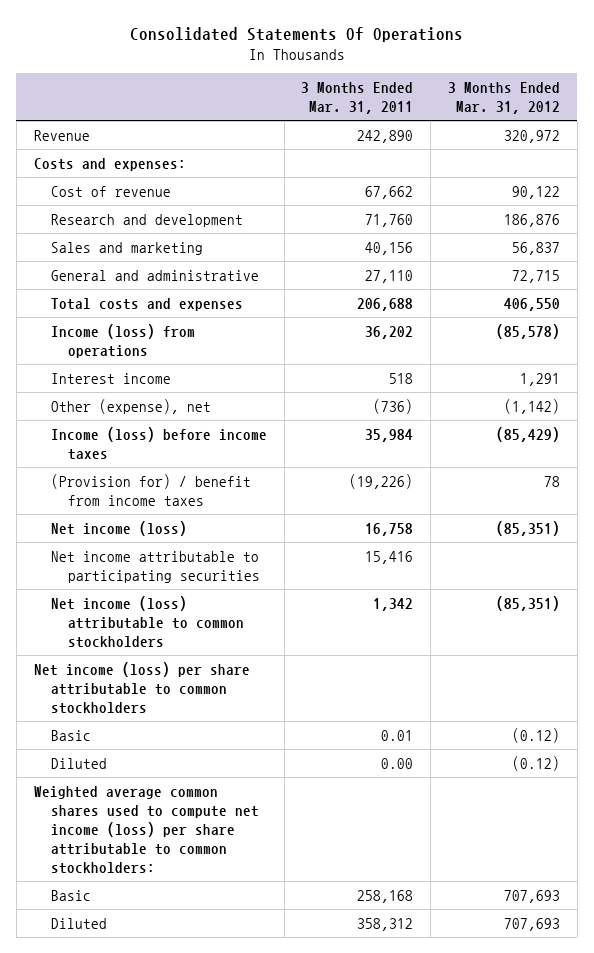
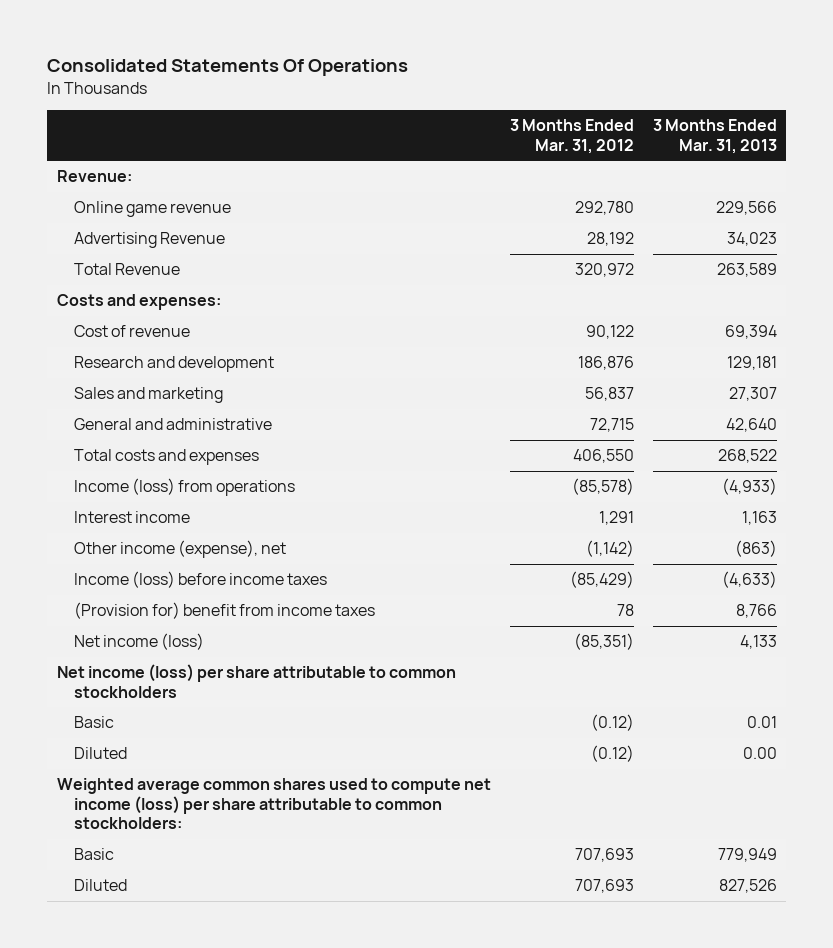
- | 3 Months Ended Mar. 31, 2011 | 3 Months Ended Mar. 31, 2012
+ | 3 Months Ended Mar. 31, 2012 | 3 Months Ended Mar. 31, 2013
- Revenue | 242,890 | 320,972
+ Revenue:
+ Online game revenue | 292,780 | 229,566
+ Advertising Revenue | 28,192 | 34,023
+ Total Revenue | 320,972 | 263,589
- Other (expense), net | (736) | (1,142)
+ Other income (expense), net | (1,142) | (863)
- (Provision for) / benefit from income taxes | (19,226) | 78
+ (Provision for) benefit from income taxes | 78 | 8,766
- Net income attributable to participating securities | 15,416 |
- Net income (loss) attributable to common stockholders | 1,342 | (85,351)

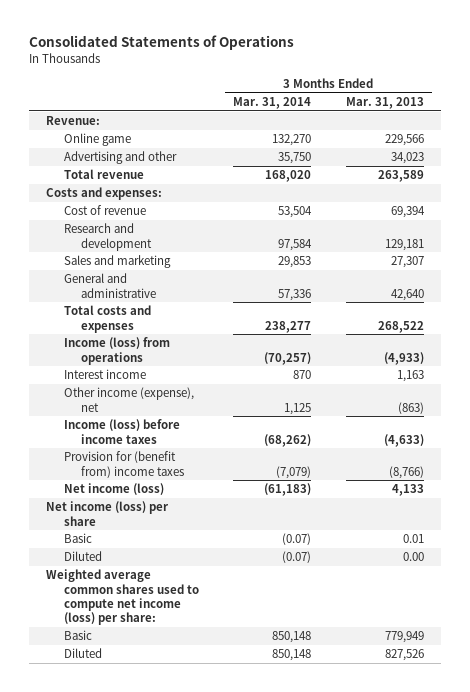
- Consolidated Statements Of Operations
+ Consolidated Statements of Operations
- | 3 Months Ended Mar. 31, 2012 | 3 Months Ended Mar. 31, 2013
+ | 3 Months Ended Mar. 31, 2014 | 3 Months Ended Mar. 31, 2013
- Online game revenue | 292,780 | 229,566
- Advertising Revenue | 28,192 | 34,023
- Total Revenue | 320,972 | 263,589
+ Online game | 132,270 | 229,566
+ Advertising and other | 35,750 | 34,023
+ Total revenue | 168,020 | 263,589
- (Provision for) benefit from income taxes | 78 | 8,766
+ Provision for (benefit from) income taxes | (7,079) | (8,766)
- Net income (loss) per share attributable to common stockholders
+ Net income (loss) per share
- Weighted average common shares used to compute net income (loss) per share attributable to common stockholders:
+ Weighted average common shares used to compute net income (loss) per share:

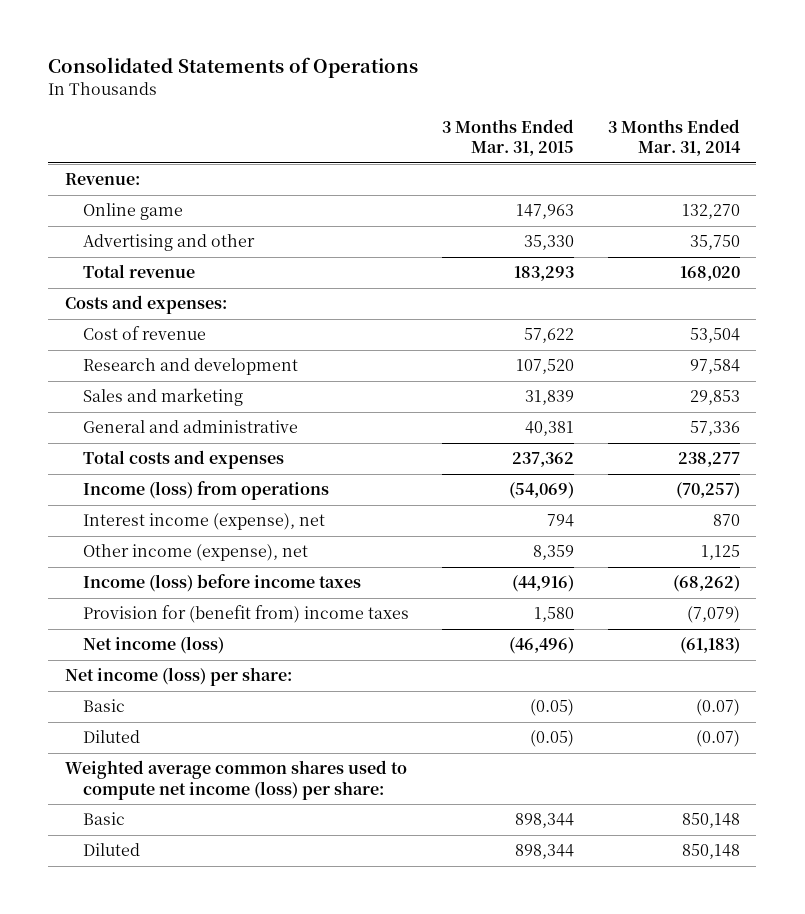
- | 3 Months Ended Mar. 31, 2014 | 3 Months Ended Mar. 31, 2013
+ | 3 Months Ended Mar. 31, 2015 | 3 Months Ended Mar. 31, 2014
- Interest income | 870 | 1,163
+ Interest income (expense), net | 794 | 870
- Net income (loss) per share
+ Net income (loss) per share:

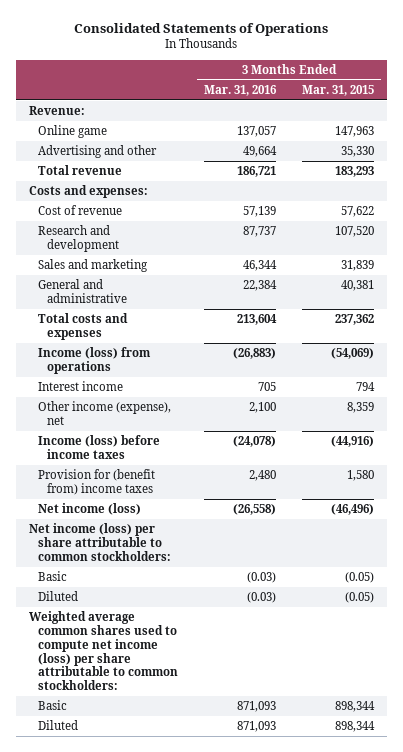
- | 3 Months Ended Mar. 31, 2015 | 3 Months Ended Mar. 31, 2014
+ | 3 Months Ended Mar. 31, 2016 | 3 Months Ended Mar. 31, 2015
- Interest income (expense), net | 794 | 870
+ Interest income | 705 | 794
- Net income (loss) per share:
+ Net income (loss) per share attributable to common stockholders:
- Weighted average common shares used to compute net income (loss) per share:
+ Weighted average common shares used to compute net income (loss) per share attributable to common stockholders:

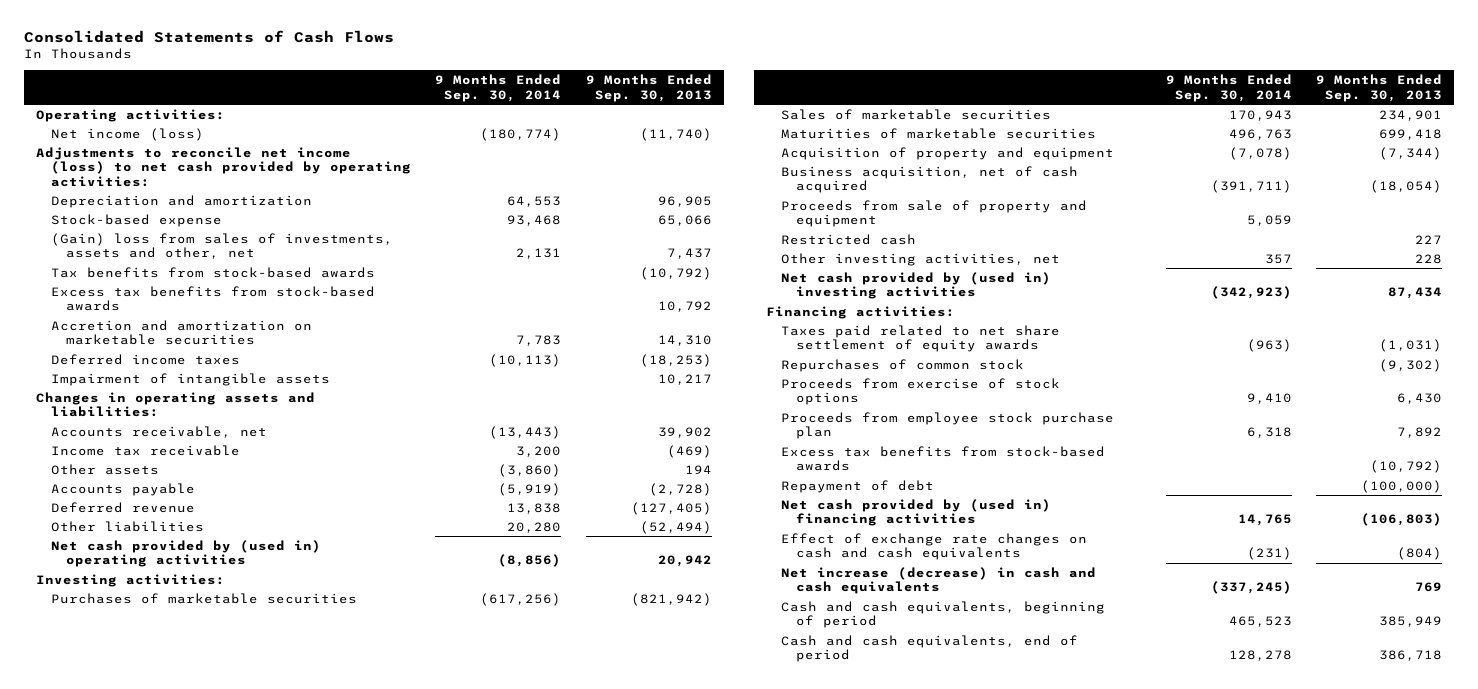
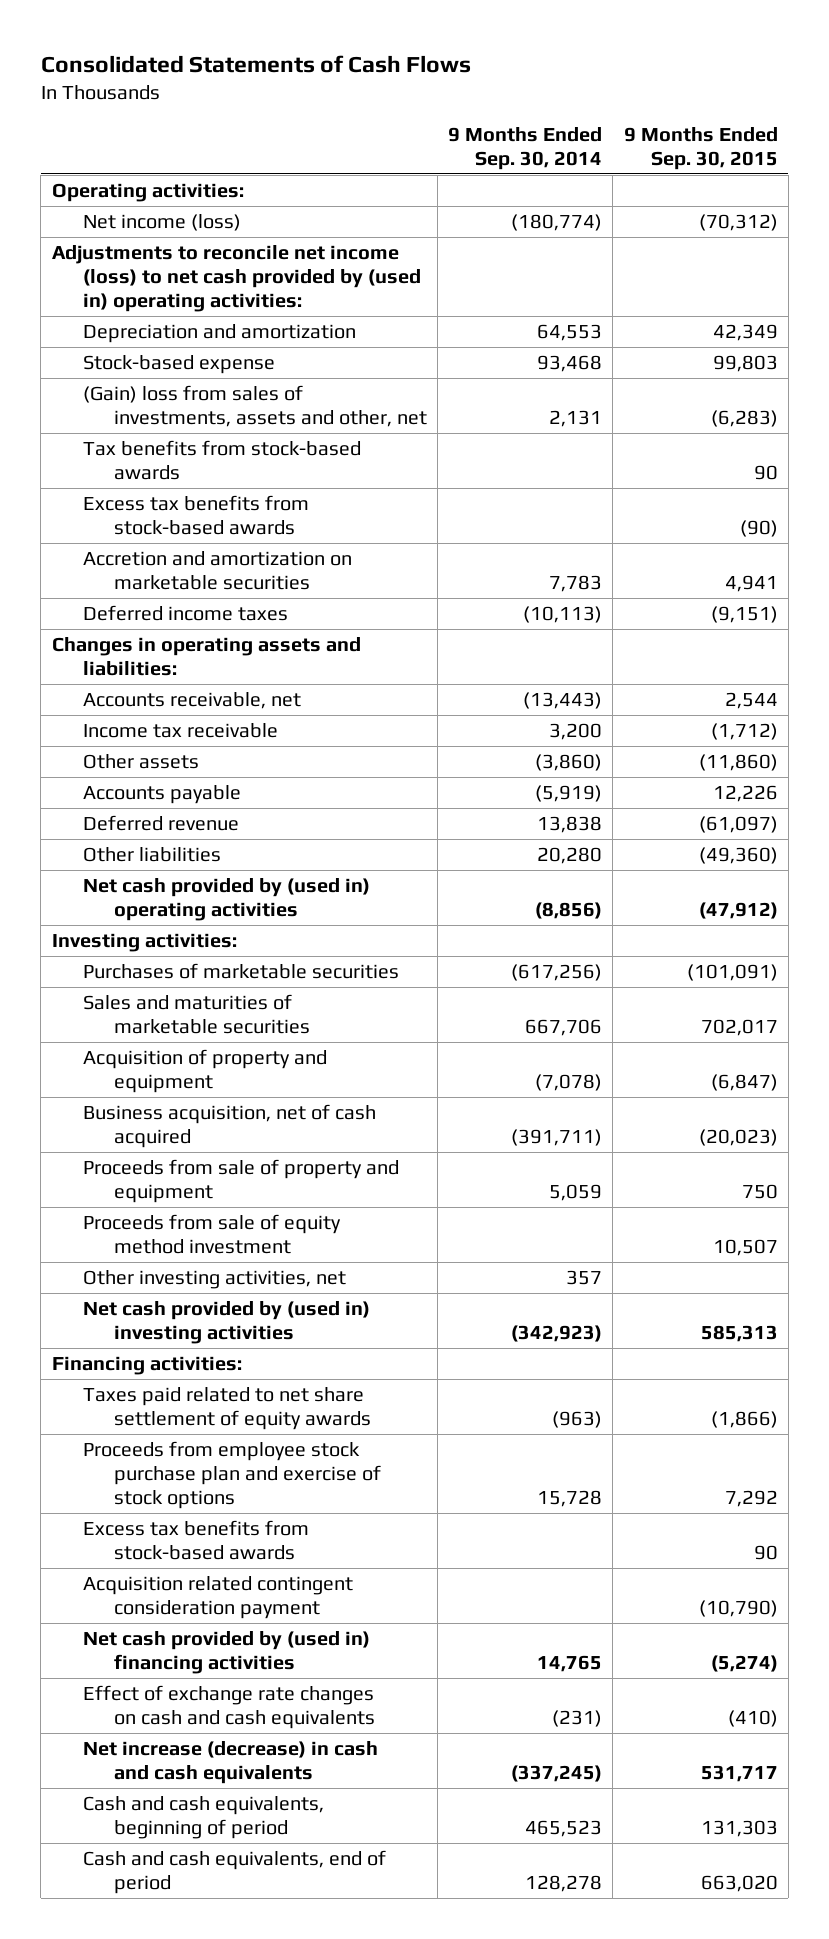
- | 9 Months Ended Sep. 30, 2014 | 9 Months Ended Sep. 30, 2013
+ | 9 Months Ended Sep. 30, 2014 | 9 Months Ended Sep. 30, 2015
- Adjustments to reconcile net income (loss) to net cash provided by operating activities:
+ Adjustments to reconcile net income (loss) to net cash provided by (used in) operating activities:
- Impairment of intangible assets | | 10,217
- Sales of marketable securities | 170,943 | 234,901
- Maturities of marketable securities | 496,763 | 699,418
+ Sales and maturities of marketable securities | 667,706 | 702,017
- Restricted cash | | 227
+ Proceeds from sale of equity method investment | | 10,507
- Repurchases of common stock | | (9,302)
- Proceeds from exercise of stock options | 9,410 | 6,430
- Proceeds from employee stock purchase plan | 6,318 | 7,892
+ Proceeds from employee stock purchase plan and exercise of stock options | 15,728 | 7,292
- Repayment of debt | | (100,000)
+ Acquisition related contingent consideration payment | | (10,790)

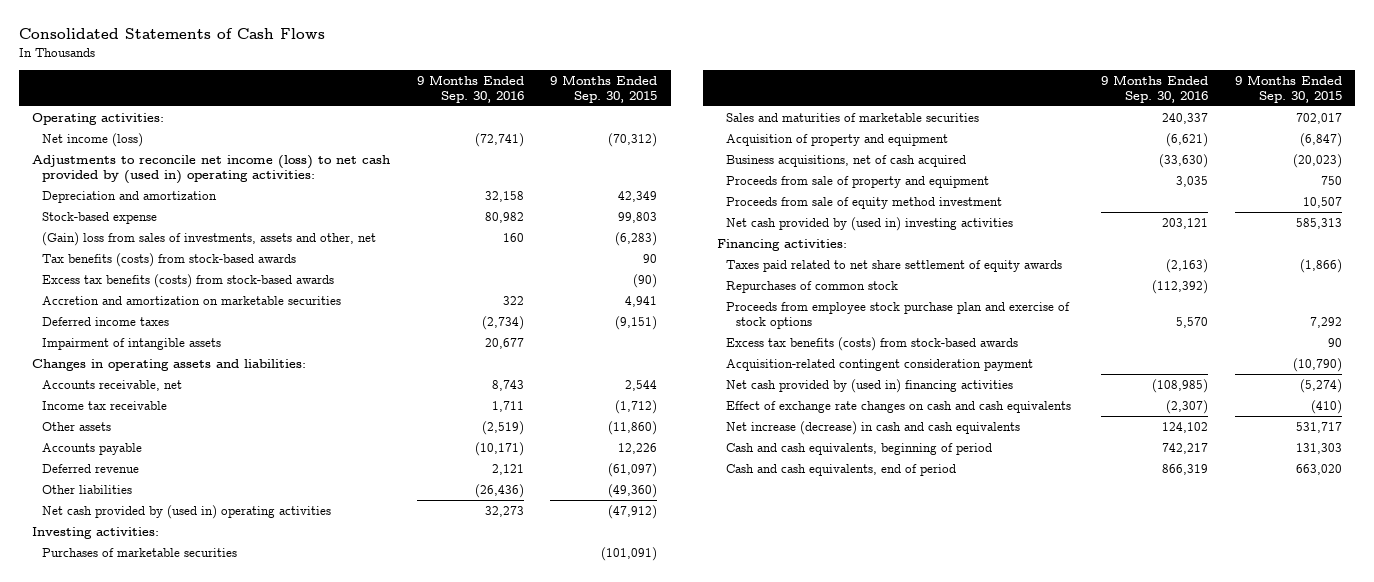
- | 9 Months Ended Sep. 30, 2014 | 9 Months Ended Sep. 30, 2015
+ | 9 Months Ended Sep. 30, 2016 | 9 Months Ended Sep. 30, 2015
- Tax benefits from stock-based awards | | 90
- Excess tax benefits from stock-based awards | | (90)
+ Tax benefits (costs) from stock-based awards | | 90
+ Excess tax benefits (costs) from stock-based awards | | (90)
+ Impairment of intangible assets | 20,677 |
- Business acquisition, net of cash acquired | (391,711) | (20,023)
+ Business acquisitions, net of cash acquired | (33,630) | (20,023)
- Other investing activities, net | 357 |
+ Repurchases of common stock | (112,392) |
- Excess tax benefits from stock-based awards | | 90
- Acquisition related contingent consideration payment | | (10,790)
+ Excess tax benefits (costs) from stock-based awards | | 90
+ Acquisition-related contingent consideration payment | | (10,790)

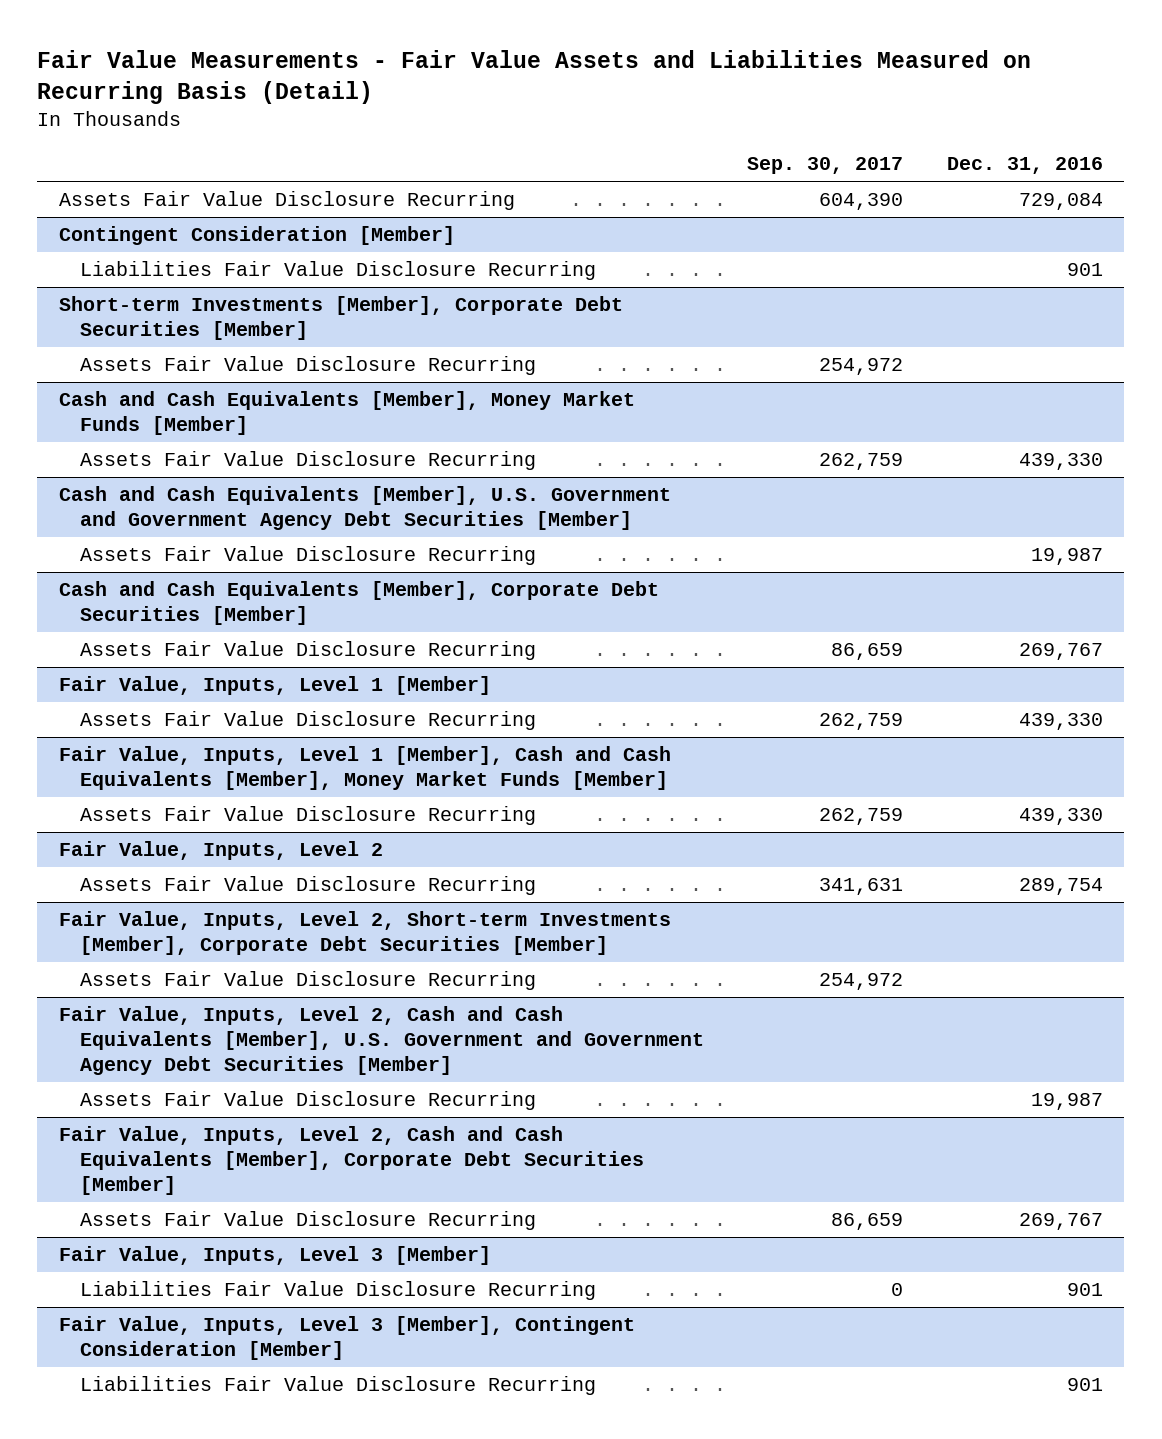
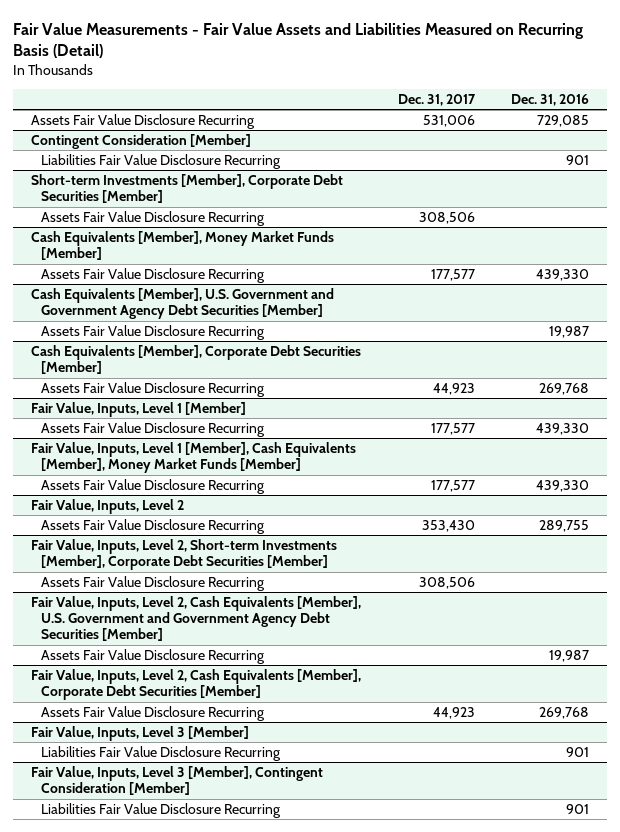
- | Sep. 30, 2017 | Dec. 31, 2016
+ | Dec. 31, 2017 | Dec. 31, 2016
- Assets Fair Value Disclosure Recurring | 604,390 | 729,084
+ Assets Fair Value Disclosure Recurring | 531,006 | 729,085
- Cash and Cash Equivalents [Member], Money Market Funds [Member]
+ Cash Equivalents [Member], Money Market Funds [Member]
- Cash and Cash Equivalents [Member], U.S. Government and Government Agency Debt Securities [Member]
+ Cash Equivalents [Member], U.S. Government and Government Agency Debt Securities [Member]
- Cash and Cash Equivalents [Member], Corporate Debt Securities [Member]
- Assets Fair Value Disclosure Recurring | 86,659 | 269,767
+ Cash Equivalents [Member], Corporate Debt Securities [Member]
+ Assets Fair Value Disclosure Recurring | 44,923 | 269,768
- Fair Value, Inputs, Level 1 [Member], Cash and Cash Equivalents [Member], Money Market Funds [Member]
+ Fair Value, Inputs, Level 1 [Member], Cash Equivalents [Member], Money Market Funds [Member]
@ Fair Value, Inputs, Level 2
- Assets Fair Value Disclosure Recurring | 341,631 | 289,754
+ Assets Fair Value Disclosure Recurring | 353,430 | 289,755
- Fair Value, Inputs, Level 2, Cash and Cash Equivalents [Member], U.S. Government and Government Agency Debt Securities [Member]
+ Fair Value, Inputs, Level 2, Cash Equivalents [Member], U.S. Government and Government Agency Debt Securities [Member]
- Fair Value, Inputs, Level 2, Cash and Cash Equivalents [Member], Corporate Debt Securities [Member]
- Assets Fair Value Disclosure Recurring | 86,659 | 269,767
+ Fair Value, Inputs, Level 2, Cash Equivalents [Member], Corporate Debt Securities [Member]
+ Assets Fair Value Disclosure Recurring | 44,923 | 269,768

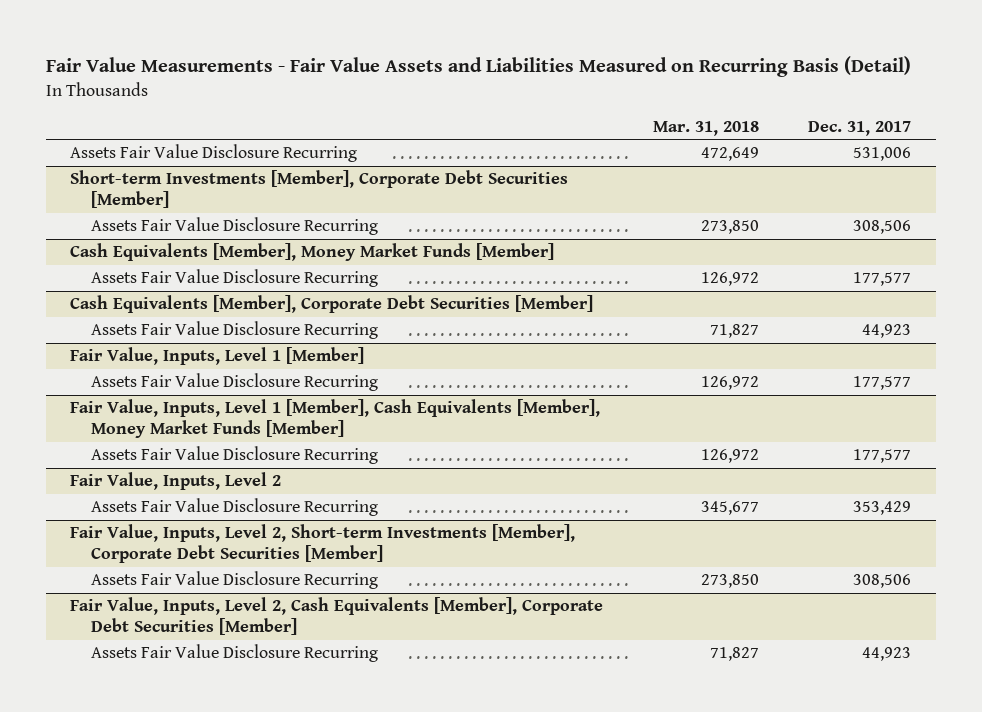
- | Dec. 31, 2017 | Dec. 31, 2016
+ | Mar. 31, 2018 | Dec. 31, 2017
- Contingent Consideration [Member]
- Liabilities Fair Value Disclosure Recurring | | 901
- Cash Equivalents [Member], U.S. Government and Government Agency Debt Securities [Member]
- Assets Fair Value Disclosure Recurring | | 19,987
@ Fair Value, Inputs, Level 2
- Assets Fair Value Disclosure Recurring | 353,430 | 289,755
+ Assets Fair Value Disclosure Recurring | 345,677 | 353,429
- Fair Value, Inputs, Level 2, Cash Equivalents [Member], U.S. Government and Government Agency Debt Securities [Member]
- Assets Fair Value Disclosure Recurring | | 19,987
- Fair Value, Inputs, Level 3 [Member]
- Liabilities Fair Value Disclosure Recurring | | 901
- Fair Value, Inputs, Level 3 [Member], Contingent Consideration [Member]
- Liabilities Fair Value Disclosure Recurring | | 901

